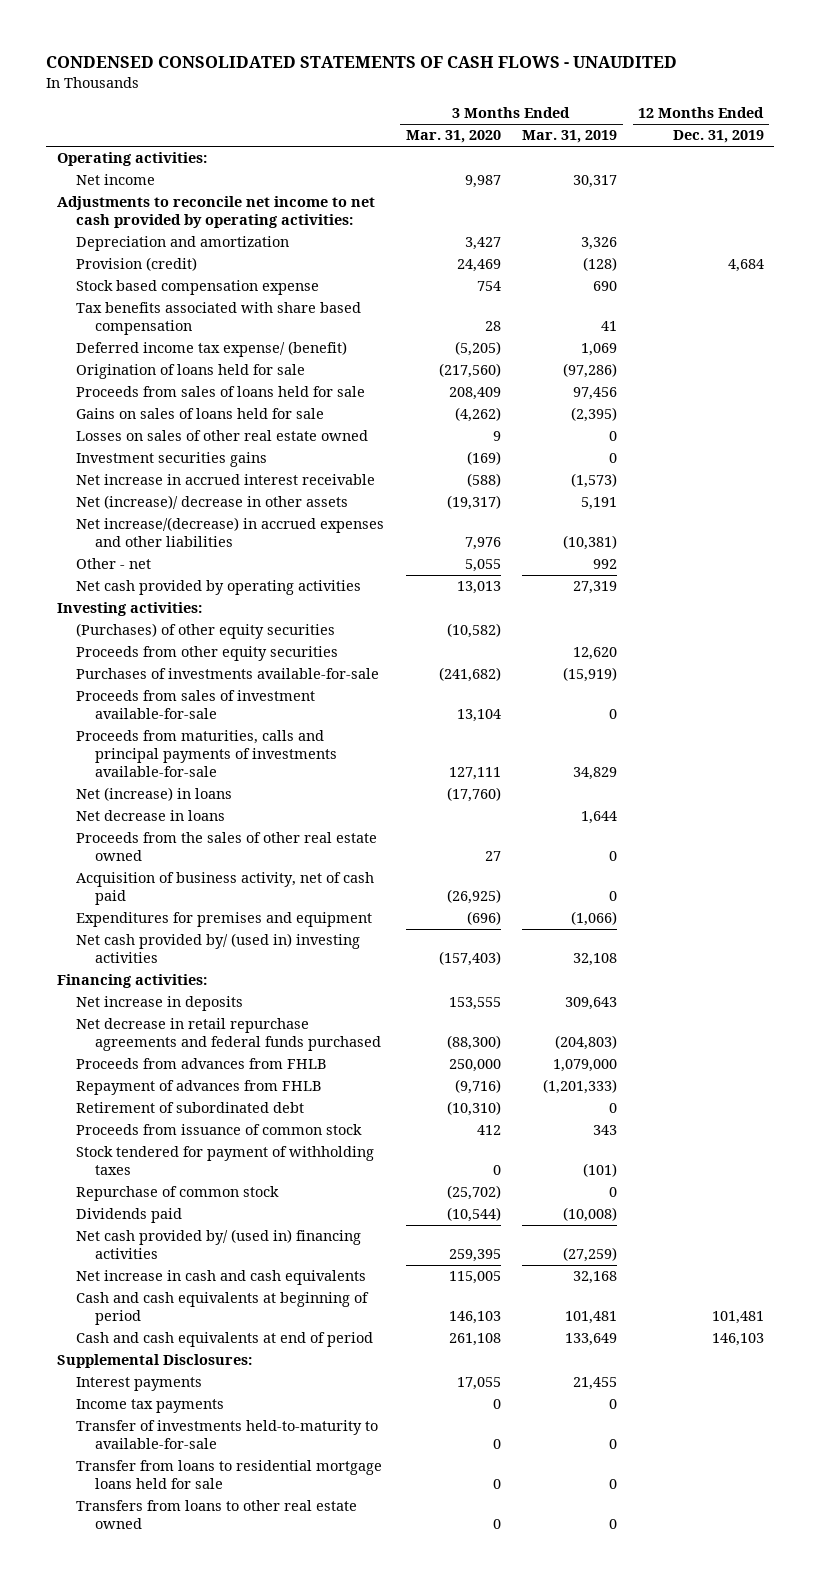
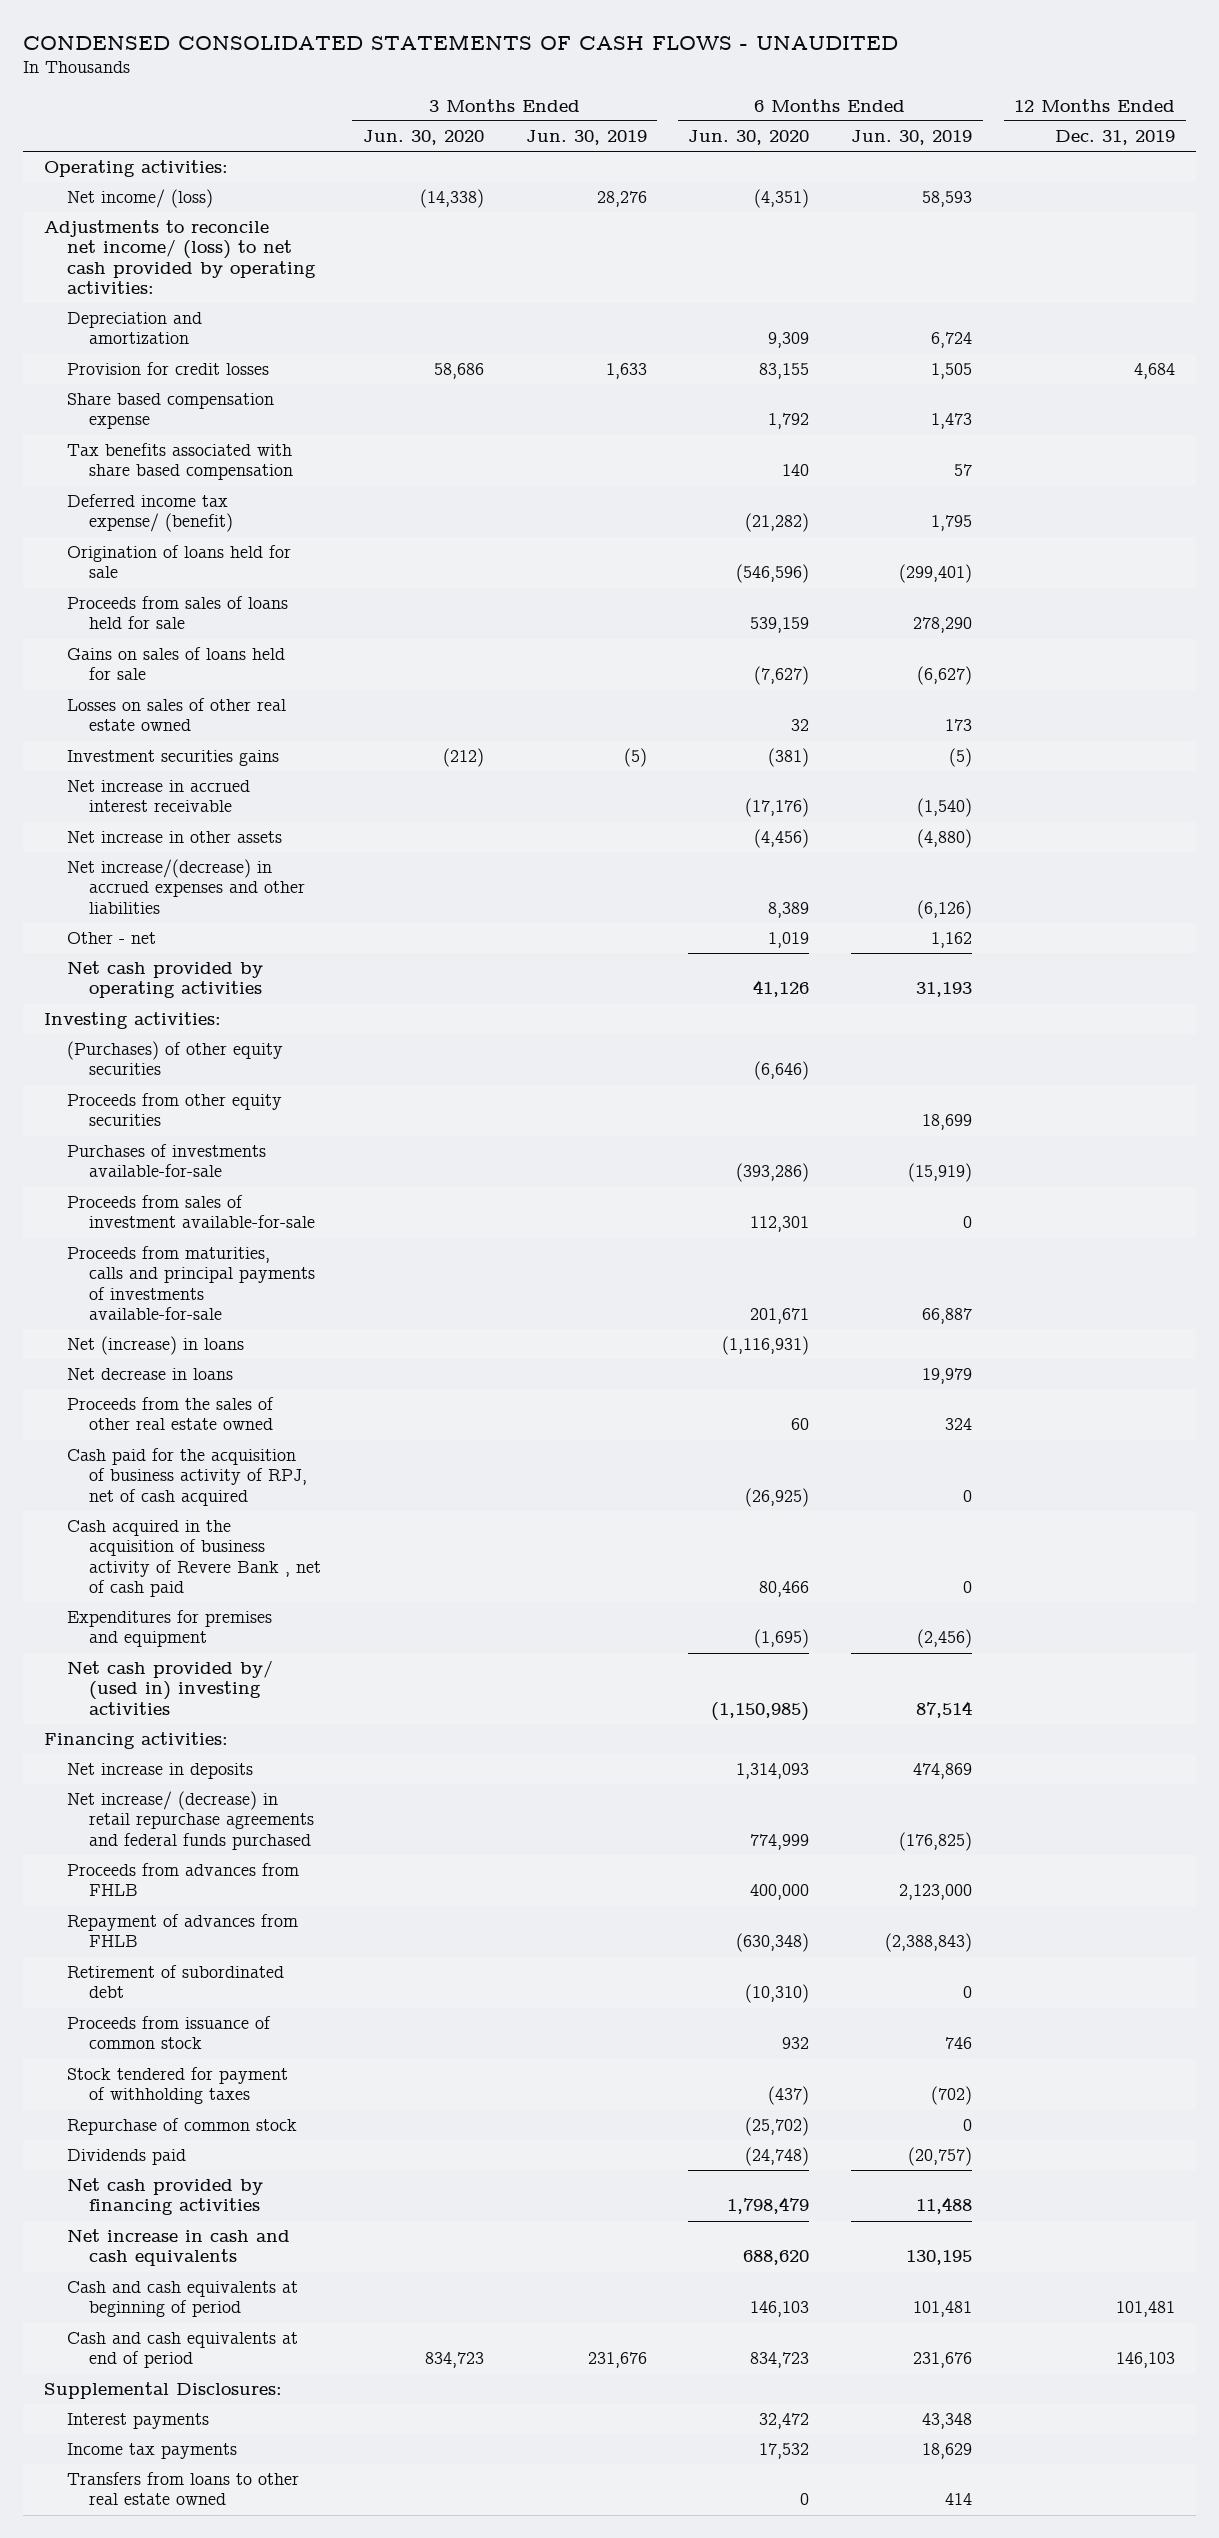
- | 3 Months Ended Mar. 31, 2020 | 3 Months Ended Mar. 31, 2019 | 12 Months Ended Dec. 31, 2019
+ | 3 Months Ended Jun. 30, 2020 | 3 Months Ended Jun. 30, 2019 | 6 Months Ended Jun. 30, 2020 | 6 Months Ended Jun. 30, 2019 | 12 Months Ended Dec. 31, 2019
- Net income | 9,987 | 30,317 |
- Adjustments to reconcile net income to net cash provided by operating activities:
+ Net income/ (loss) | (14,338) | 28,276 | (4,351) | 58,593 |
+ Adjustments to reconcile net income/ (loss) to net cash provided by operating activities:
- Provision (credit) | 24,469 | (128) | 4,684
- Stock based compensation expense | 754 | 690 |
+ Provision for credit losses | 58,686 | 1,633 | 83,155 | 1,505 | 4,684
+ Share based compensation expense | | | 1,792 | 1,473 |
- Net (increase)/ decrease in other assets | (19,317) | 5,191 |
+ Net increase in other assets | | | (4,456) | (4,880) |
- Acquisition of business activity, net of cash paid | (26,925) | 0 |
+ Cash paid for the acquisition of business activity of RPJ, net of cash acquired | | | (26,925) | 0 |
+ Cash acquired in the acquisition of business activity of Revere Bank , net of cash paid | | | 80,466 | 0 |
- Net decrease in retail repurchase agreements and federal funds purchased | (88,300) | (204,803) |
+ Net increase/ (decrease) in retail repurchase agreements and federal funds purchased | | | 774,999 | (176,825) |
- Net cash provided by/ (used in) financing activities | 259,395 | (27,259) |
+ Net cash provided by financing activities | | | 1,798,479 | 11,488 |
- Transfer of investments held-to-maturity to available-for-sale | 0 | 0 |
- Transfer from loans to residential mortgage loans held for sale | 0 | 0 |

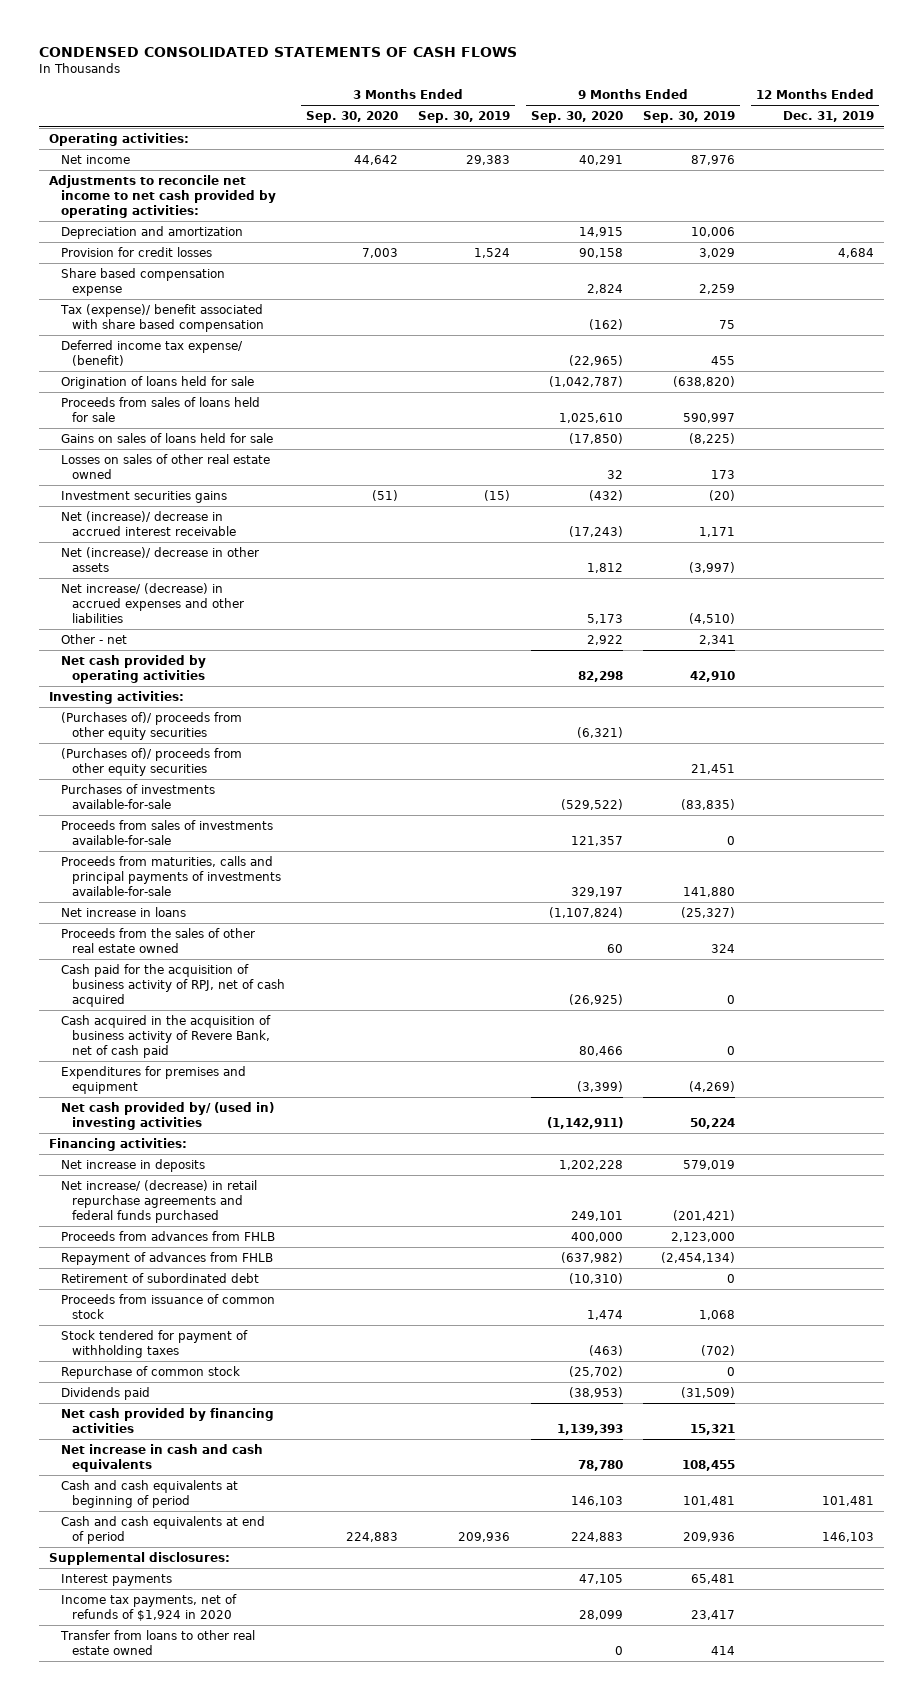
- CONDENSED CONSOLIDATED STATEMENTS OF CASH FLOWS - UNAUDITED
+ CONDENSED CONSOLIDATED STATEMENTS OF CASH FLOWS
- | 3 Months Ended Jun. 30, 2020 | 3 Months Ended Jun. 30, 2019 | 6 Months Ended Jun. 30, 2020 | 6 Months Ended Jun. 30, 2019 | 12 Months Ended Dec. 31, 2019
+ | 3 Months Ended Sep. 30, 2020 | 3 Months Ended Sep. 30, 2019 | 9 Months Ended Sep. 30, 2020 | 9 Months Ended Sep. 30, 2019 | 12 Months Ended Dec. 31, 2019
- Net income/ (loss) | (14,338) | 28,276 | (4,351) | 58,593 |
- Adjustments to reconcile net income/ (loss) to net cash provided by operating activities:
+ Net income | 44,642 | 29,383 | 40,291 | 87,976 |
+ Adjustments to reconcile net income to net cash provided by operating activities:
- Tax benefits associated with share based compensation | | | 140 | 57 |
+ Tax (expense)/ benefit associated with share based compensation | | | (162) | 75 |
- Net increase in accrued interest receivable | | | (17,176) | (1,540) |
- Net increase in other assets | | | (4,456) | (4,880) |
- Net increase/(decrease) in accrued expenses and other liabilities | | | 8,389 | (6,126) |
+ Net (increase)/ decrease in accrued interest receivable | | | (17,243) | 1,171 |
+ Net (increase)/ decrease in other assets | | | 1,812 | (3,997) |
+ Net increase/ (decrease) in accrued expenses and other liabilities | | | 5,173 | (4,510) |
- (Purchases) of other equity securities | | | (6,646) | |
- Proceeds from other equity securities | | | | 18,699 |
+ (Purchases of)/ proceeds from other equity securities | | | (6,321) | |
+ (Purchases of)/ proceeds from other equity securities | | | | 21,451 |
- Proceeds from sales of investment available-for-sale | | | 112,301 | 0 |
+ Proceeds from sales of investments available-for-sale | | | 121,357 | 0 |
- Net (increase) in loans | | | (1,116,931) | |
- Net decrease in loans | | | | 19,979 |
+ Net increase in loans | | | (1,107,824) | (25,327) |
- Cash acquired in the acquisition of business activity of Revere Bank , net of cash paid | | | 80,466 | 0 |
+ Cash acquired in the acquisition of business activity of Revere Bank, net of cash paid | | | 80,466 | 0 |
- Supplemental Disclosures:
+ Supplemental disclosures:
- Income tax payments | | | 17,532 | 18,629 |
- Transfers from loans to other real estate owned | | | 0 | 414 |
+ Income tax payments, net of refunds of $1,924 in 2020 | | | 28,099 | 23,417 |
+ Transfer from loans to other real estate owned | | | 0 | 414 |

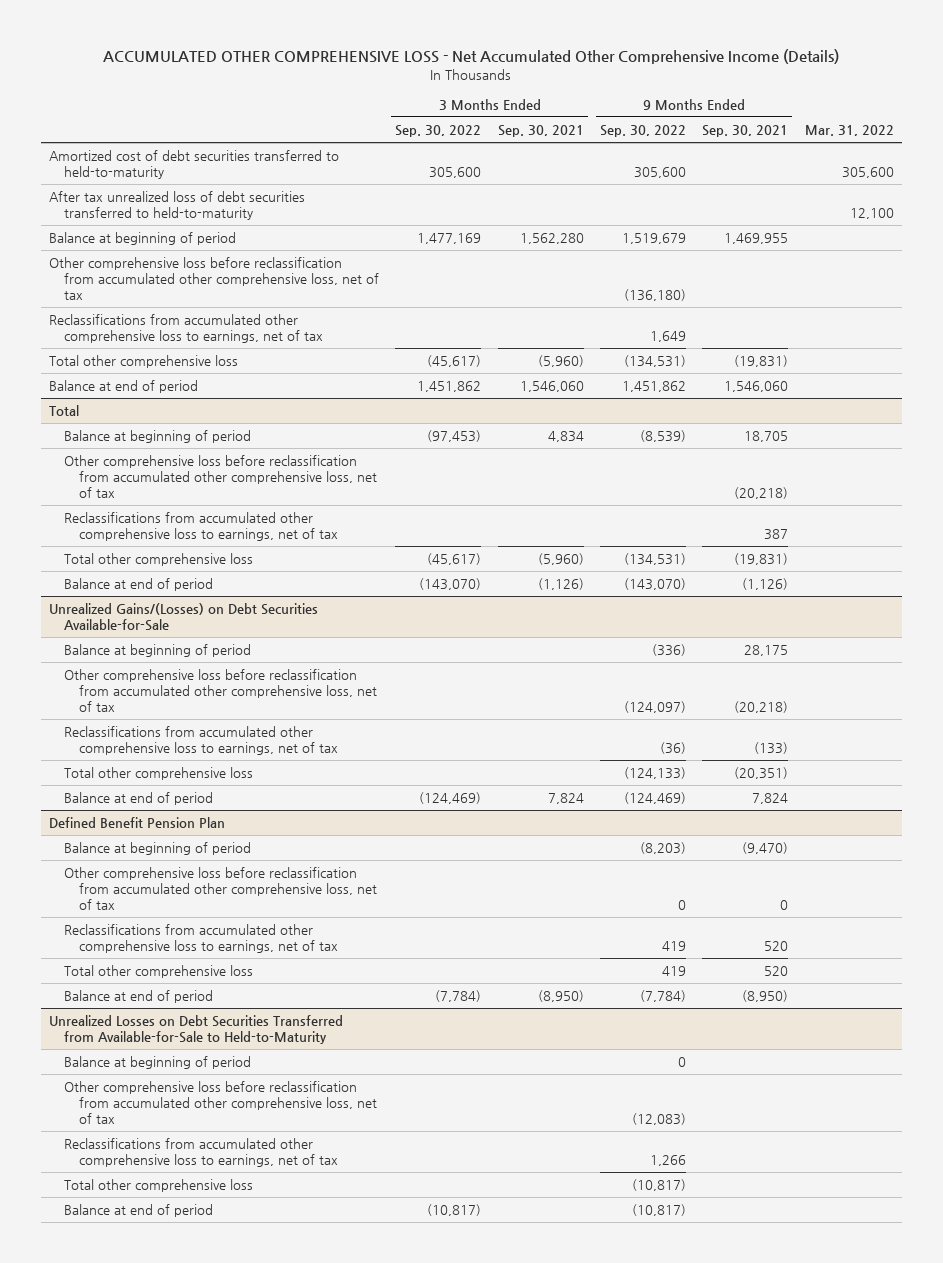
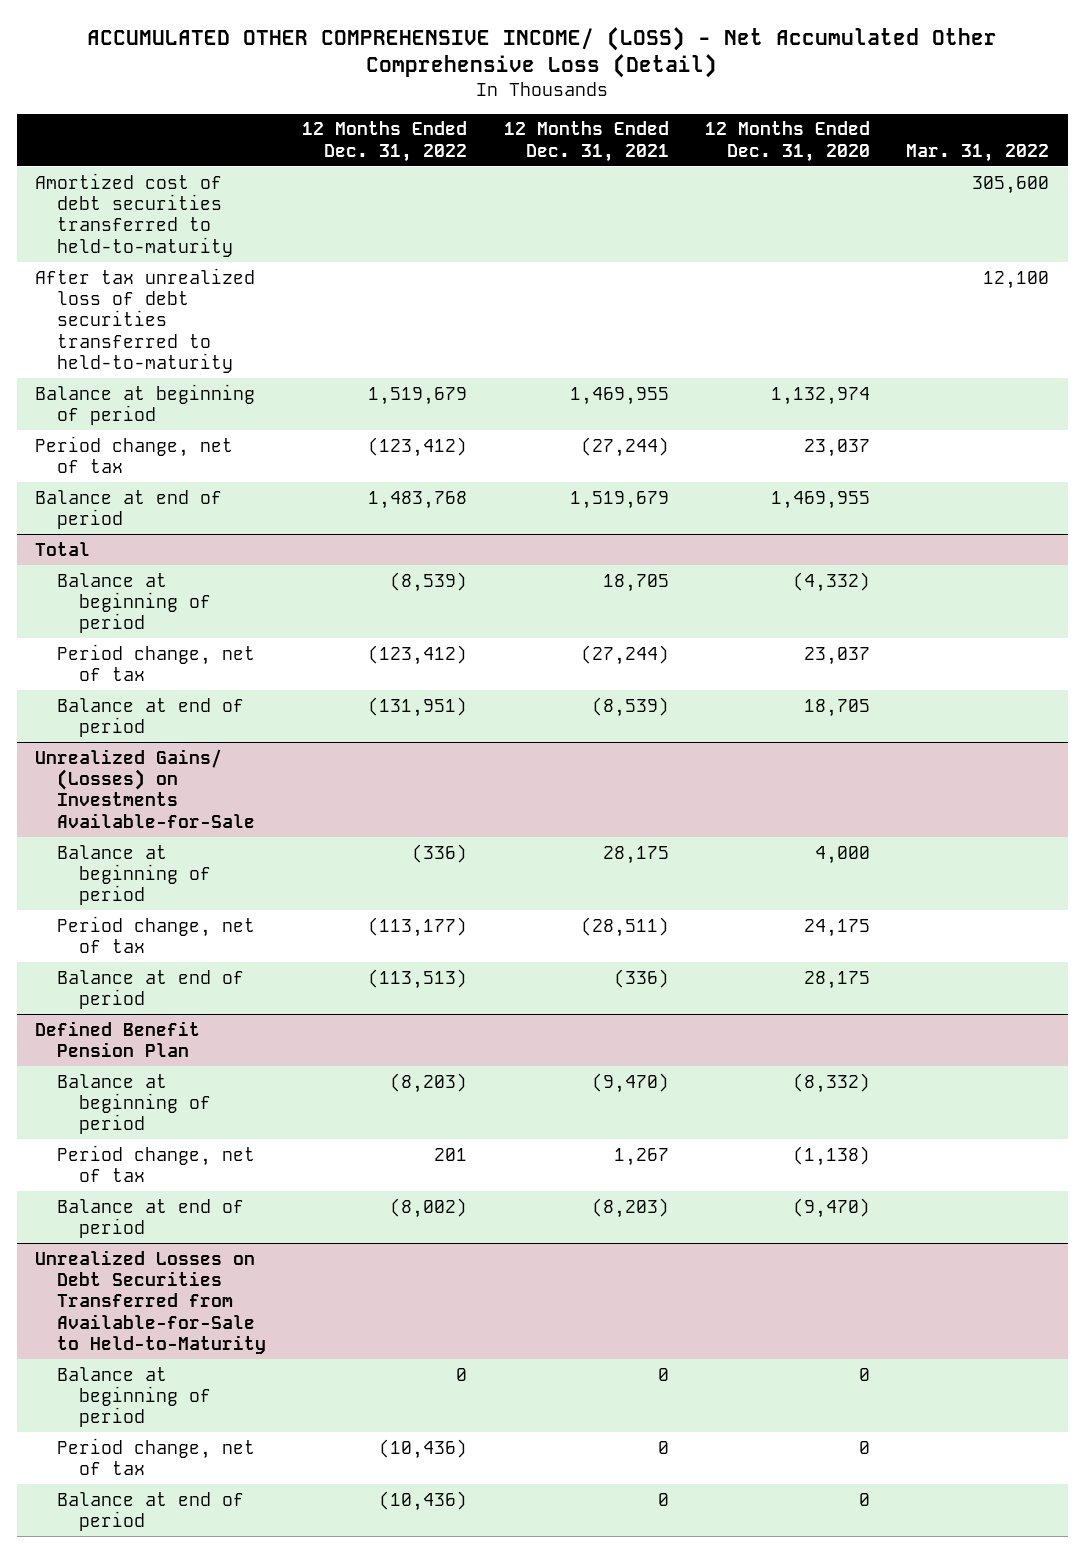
- ACCUMULATED OTHER COMPREHENSIVE LOSS - Net Accumulated Other Comprehensive Income (Details)
+ ACCUMULATED OTHER COMPREHENSIVE INCOME/ (LOSS) - Net Accumulated Other Comprehensive Loss (Detail)
- | 3 Months Ended Sep. 30, 2022 | 3 Months Ended Sep. 30, 2021 | 9 Months Ended Sep. 30, 2022 | 9 Months Ended Sep. 30, 2021 | Mar. 31, 2022
+ | 12 Months Ended Dec. 31, 2022 | 12 Months Ended Dec. 31, 2021 | 12 Months Ended Dec. 31, 2020 | Mar. 31, 2022
- Other comprehensive loss before reclassification from accumulated other comprehensive loss, net of tax | | | (136,180) | |
- Reclassifications from accumulated other comprehensive loss to earnings, net of tax | | | 1,649 | |
- Total other comprehensive loss | (45,617) | (5,960) | (134,531) | (19,831) |
+ Period change, net of tax | (123,412) | (27,244) | 23,037 |
@ Total
- Other comprehensive loss before reclassification from accumulated other comprehensive loss, net of tax | | | | (20,218) |
- Reclassifications from accumulated other comprehensive loss to earnings, net of tax | | | | 387 |
- Total other comprehensive loss | (45,617) | (5,960) | (134,531) | (19,831) |
+ Period change, net of tax | (123,412) | (27,244) | 23,037 |
- Unrealized Gains/(Losses) on Debt Securities Available-for-Sale
+ Unrealized Gains/ (Losses) on Investments Available-for-Sale
- Other comprehensive loss before reclassification from accumulated other comprehensive loss, net of tax | | | (124,097) | (20,218) |
- Reclassifications from accumulated other comprehensive loss to earnings, net of tax | | | (36) | (133) |
- Total other comprehensive loss | | | (124,133) | (20,351) |
+ Period change, net of tax | (113,177) | (28,511) | 24,175 |
@ Defined Benefit Pension Plan
- Other comprehensive loss before reclassification from accumulated other comprehensive loss, net of tax | | | 0 | 0 |
- Reclassifications from accumulated other comprehensive loss to earnings, net of tax | | | 419 | 520 |
- Total other comprehensive loss | | | 419 | 520 |
+ Period change, net of tax | 201 | 1,267 | (1,138) |
@ Unrealized Losses on Debt Securities Transferred from Available-for-Sale to Held-to-Maturity
- Other comprehensive loss before reclassification from accumulated other comprehensive loss, net of tax | | | (12,083) | |
- Reclassifications from accumulated other comprehensive loss to earnings, net of tax | | | 1,266 | |
- Total other comprehensive loss | | | (10,817) | |
+ Period change, net of tax | (10,436) | 0 | 0 |

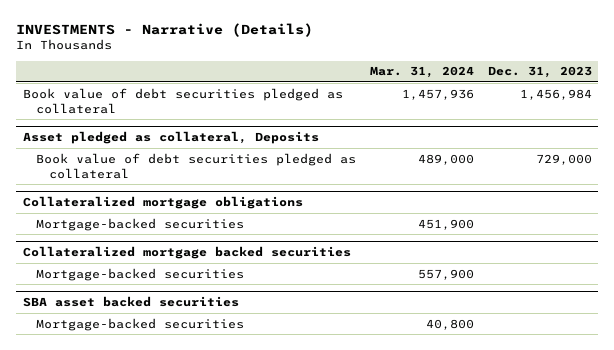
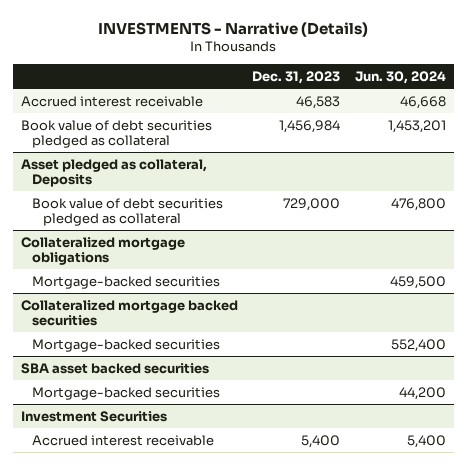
- | Mar. 31, 2024 | Dec. 31, 2023
+ | Dec. 31, 2023 | Jun. 30, 2024
+ Accrued interest receivable | 46,583 | 46,668
+ Investment Securities
+ Accrued interest receivable | 5,400 | 5,400

